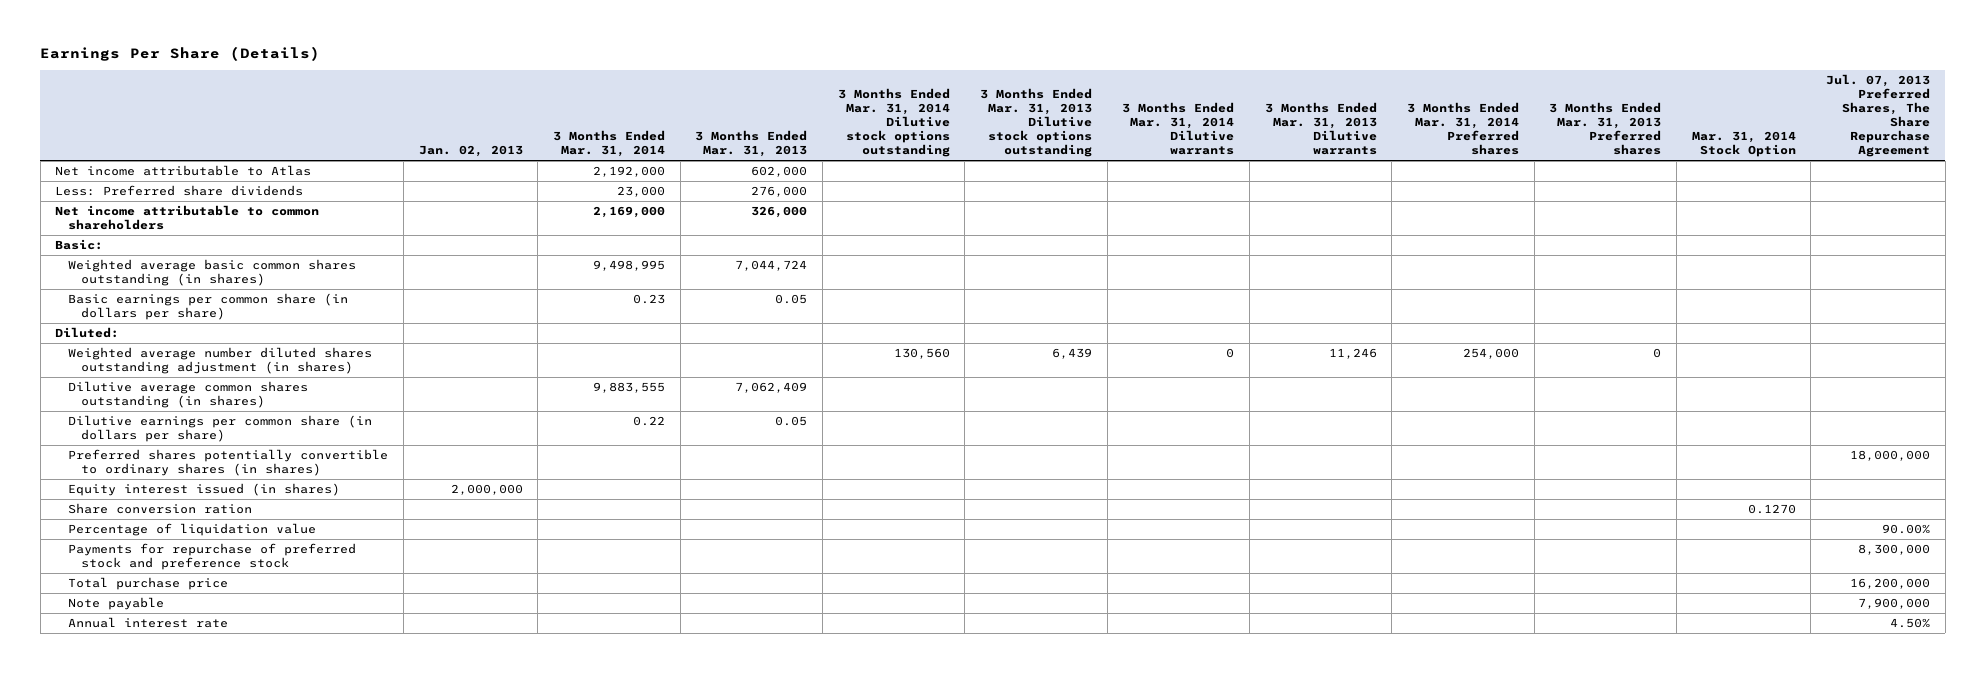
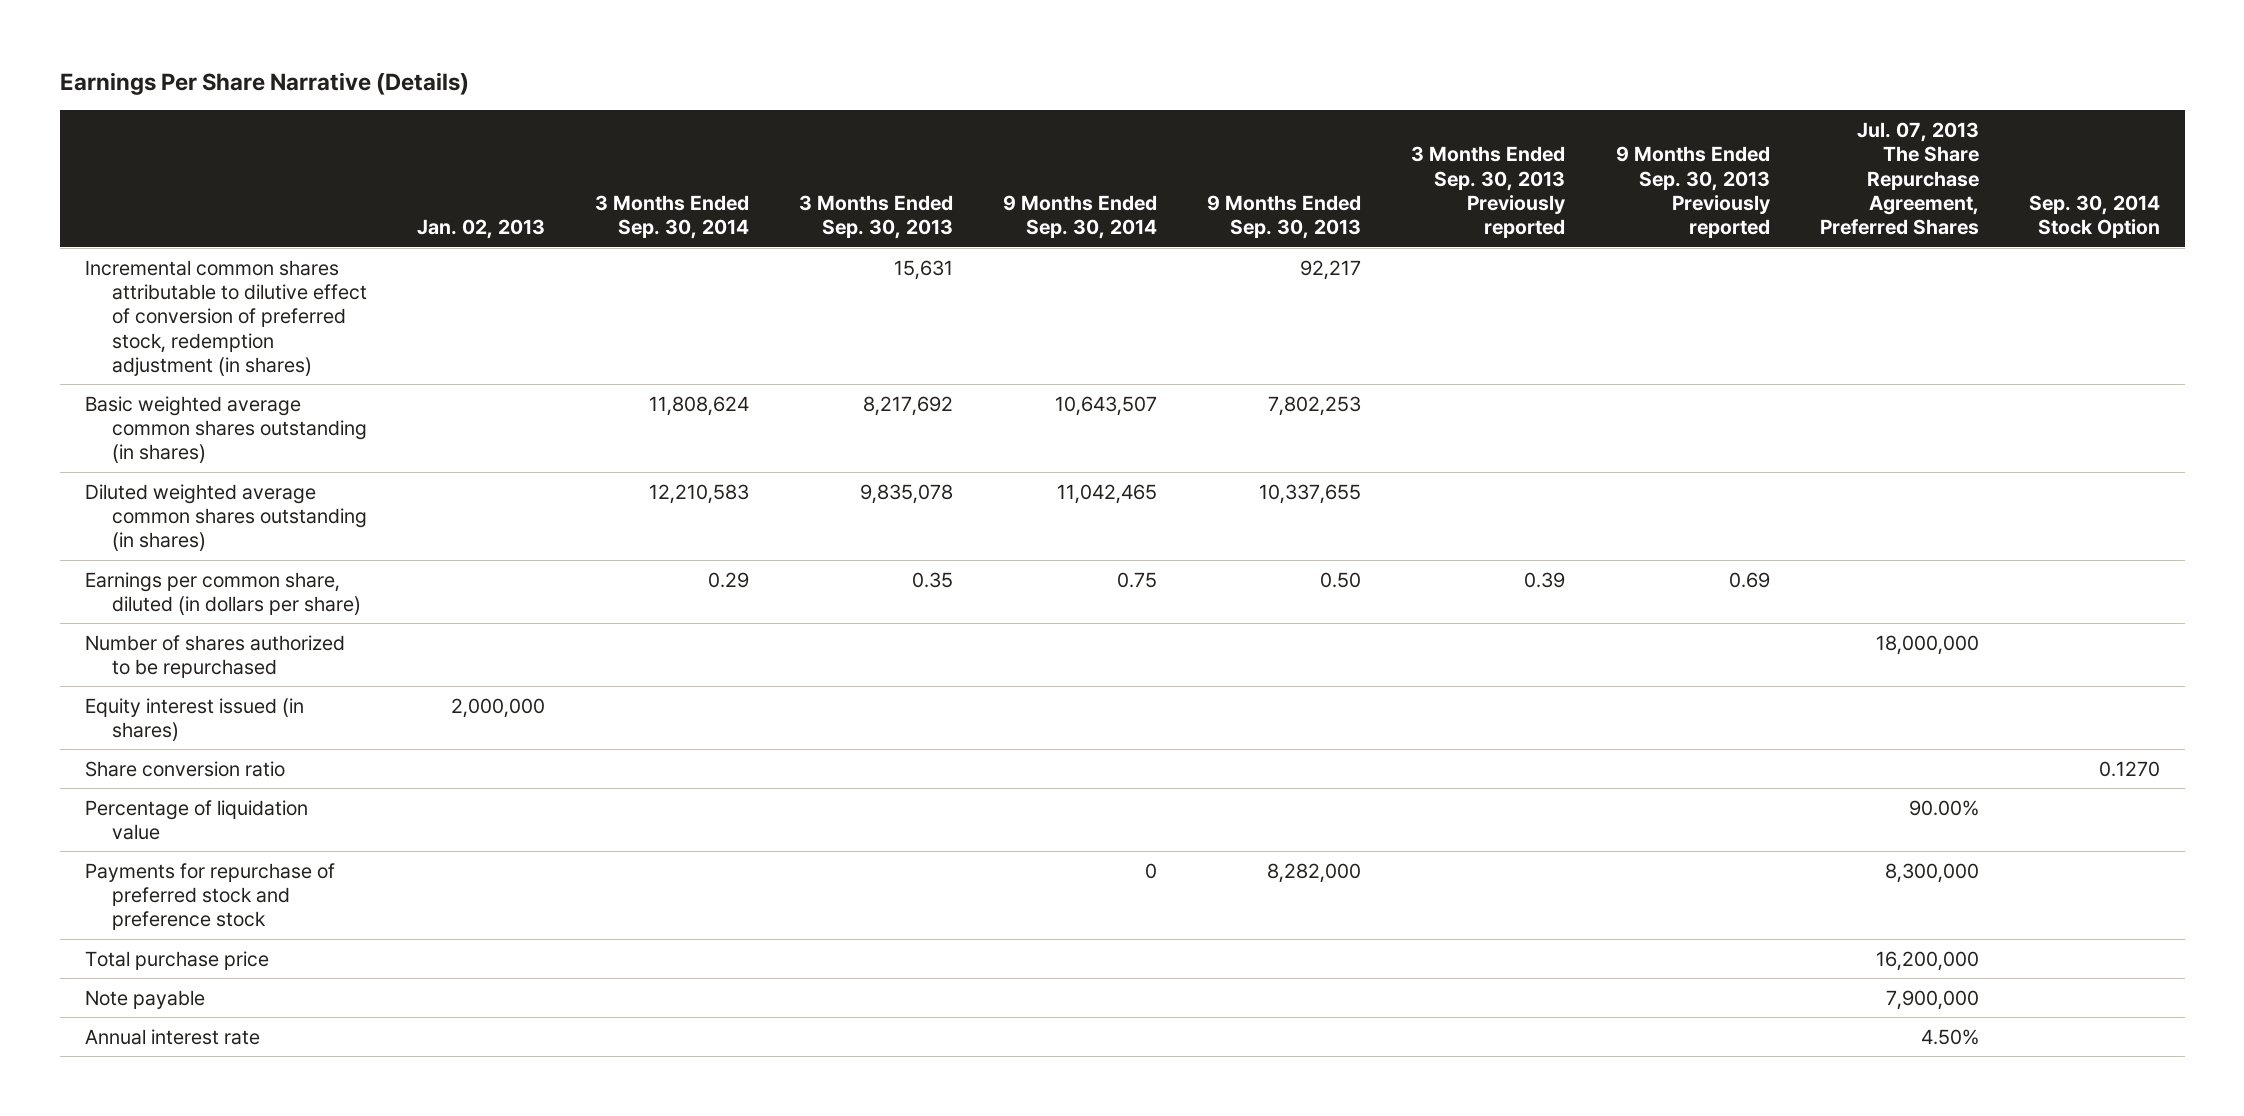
- Earnings Per Share (Details)
+ Earnings Per Share Narrative (Details)
- | Jan. 02, 2013 | 3 Months Ended Mar. 31, 2014 | 3 Months Ended Mar. 31, 2013 | 3 Months Ended Mar. 31, 2014 Dilutive stock options outstanding | 3 Months Ended Mar. 31, 2013 Dilutive stock options outstanding | 3 Months Ended Mar. 31, 2014 Dilutive warrants | 3 Months Ended Mar. 31, 2013 Dilutive warrants | 3 Months Ended Mar. 31, 2014 Preferred shares | 3 Months Ended Mar. 31, 2013 Preferred shares | Mar. 31, 2014 Stock Option | Jul. 07, 2013 Preferred Shares, The Share Repurchase Agreement
+ | Jan. 02, 2013 | 3 Months Ended Sep. 30, 2014 | 3 Months Ended Sep. 30, 2013 | 9 Months Ended Sep. 30, 2014 | 9 Months Ended Sep. 30, 2013 | 3 Months Ended Sep. 30, 2013 Previously reported | 9 Months Ended Sep. 30, 2013 Previously reported | Jul. 07, 2013 The Share Repurchase Agreement, Preferred Shares | Sep. 30, 2014 Stock Option
- Net income attributable to Atlas | | 2,192,000 | 602,000 | | | | | | | |
- Less: Preferred share dividends | | 23,000 | 276,000 | | | | | | | |
- Net income attributable to common shareholders | | 2,169,000 | 326,000 | | | | | | | |
- Basic:
- Weighted average basic common shares outstanding (in shares) | | 9,498,995 | 7,044,724 | | | | | | | |
- Basic earnings per common share (in dollars per share) | | 0.23 | 0.05 | | | | | | | |
- Diluted:
- Weighted average number diluted shares outstanding adjustment (in shares) | | | | 130,560 | 6,439 | 0 | 11,246 | 254,000 | 0 | |
- Dilutive average common shares outstanding (in shares) | | 9,883,555 | 7,062,409 | | | | | | | |
- Dilutive earnings per common share (in dollars per share) | | 0.22 | 0.05 | | | | | | | |
- Preferred shares potentially convertible to ordinary shares (in shares) | | | | | | | | | | | 18,000,000
+ Incremental common shares attributable to dilutive effect of conversion of preferred stock, redemption adjustment (in shares) | | | 15,631 | | 92,217 | | | |
+ Basic weighted average common shares outstanding (in shares) | | 11,808,624 | 8,217,692 | 10,643,507 | 7,802,253 | | | |
+ Diluted weighted average common shares outstanding (in shares) | | 12,210,583 | 9,835,078 | 11,042,465 | 10,337,655 | | | |
+ Earnings per common share, diluted (in dollars per share) | | 0.29 | 0.35 | 0.75 | 0.50 | 0.39 | 0.69 | |
+ Number of shares authorized to be repurchased | | | | | | | | 18,000,000 |
- Share conversion ration | | | | | | | | | | 0.1270 |
+ Share conversion ratio | | | | | | | | | 0.1270

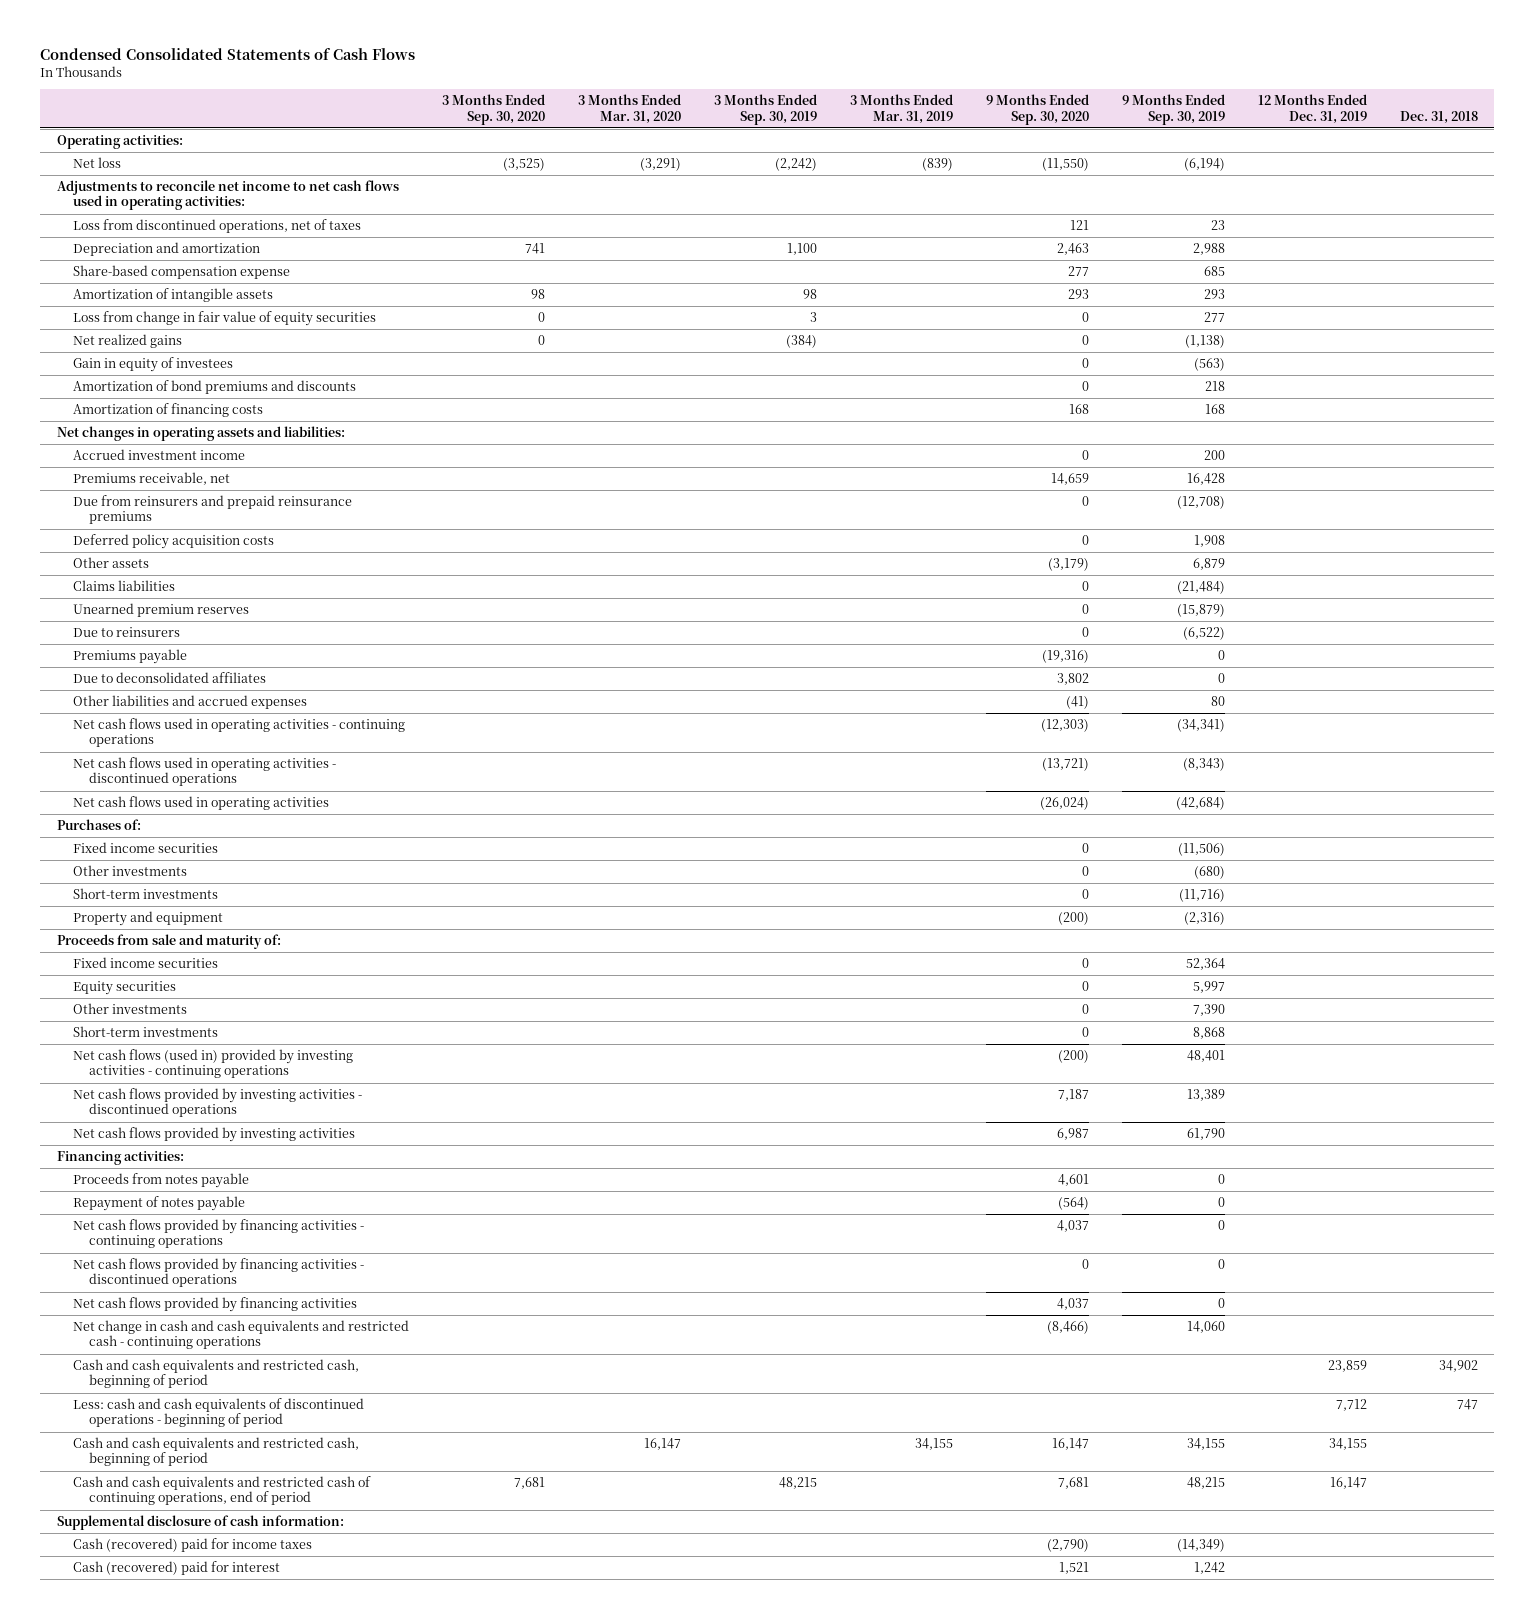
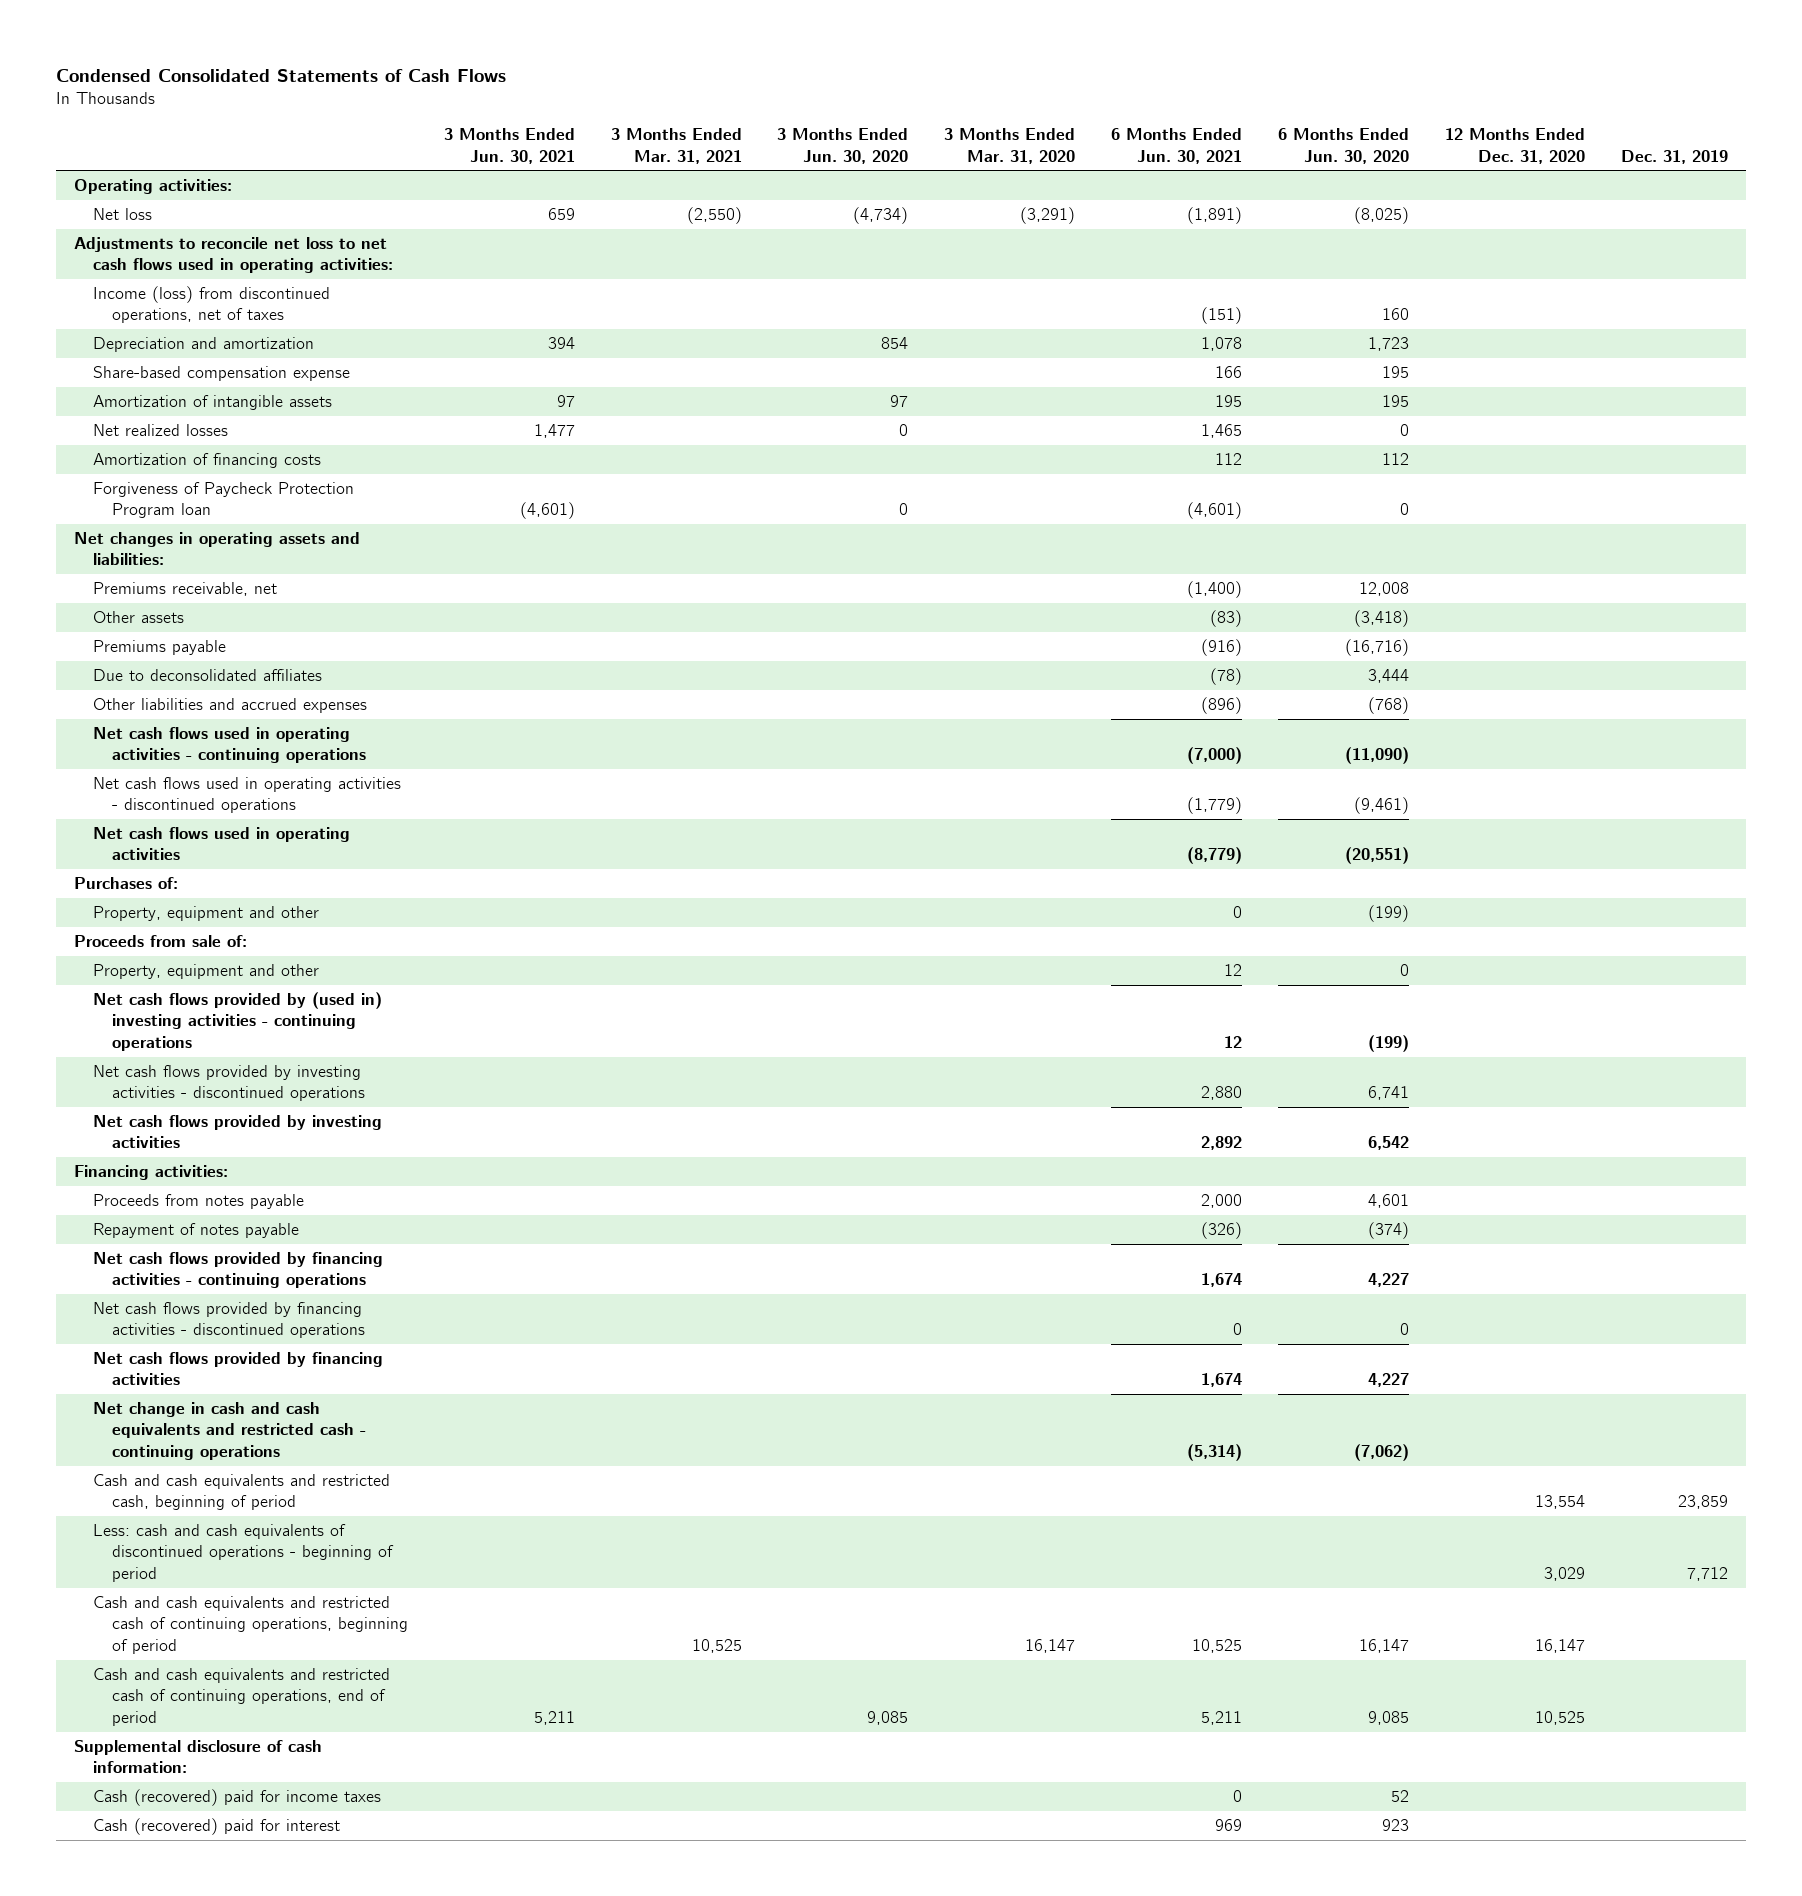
- | 3 Months Ended Sep. 30, 2020 | 3 Months Ended Mar. 31, 2020 | 3 Months Ended Sep. 30, 2019 | 3 Months Ended Mar. 31, 2019 | 9 Months Ended Sep. 30, 2020 | 9 Months Ended Sep. 30, 2019 | 12 Months Ended Dec. 31, 2019 | Dec. 31, 2018
+ | 3 Months Ended Jun. 30, 2021 | 3 Months Ended Mar. 31, 2021 | 3 Months Ended Jun. 30, 2020 | 3 Months Ended Mar. 31, 2020 | 6 Months Ended Jun. 30, 2021 | 6 Months Ended Jun. 30, 2020 | 12 Months Ended Dec. 31, 2020 | Dec. 31, 2019
- Adjustments to reconcile net income to net cash flows used in operating activities:
- Loss from discontinued operations, net of taxes | | | | | 121 | 23 | |
+ Adjustments to reconcile net loss to net cash flows used in operating activities:
+ Income (loss) from discontinued operations, net of taxes | | | | | (151) | 160 | |
- Loss from change in fair value of equity securities | 0 | | 3 | | 0 | 277 | |
- Net realized gains | 0 | | (384) | | 0 | (1,138) | |
- Gain in equity of investees | | | | | 0 | (563) | |
- Amortization of bond premiums and discounts | | | | | 0 | 218 | |
+ Net realized losses | 1,477 | | 0 | | 1,465 | 0 | |
+ Forgiveness of Paycheck Protection Program loan | (4,601) | | 0 | | (4,601) | 0 | |
- Accrued investment income | | | | | 0 | 200 | |
- Due from reinsurers and prepaid reinsurance premiums | | | | | 0 | (12,708) | |
- Deferred policy acquisition costs | | | | | 0 | 1,908 | |
- Claims liabilities | | | | | 0 | (21,484) | |
- Unearned premium reserves | | | | | 0 | (15,879) | |
- Due to reinsurers | | | | | 0 | (6,522) | |
- Fixed income securities | | | | | 0 | (11,506) | |
- Other investments | | | | | 0 | (680) | |
- Short-term investments | | | | | 0 | (11,716) | |
- Property and equipment | | | | | (200) | (2,316) | |
- Proceeds from sale and maturity of:
- Fixed income securities | | | | | 0 | 52,364 | |
- Equity securities | | | | | 0 | 5,997 | |
- Other investments | | | | | 0 | 7,390 | |
- Short-term investments | | | | | 0 | 8,868 | |
- Net cash flows (used in) provided by investing activities - continuing operations | | | | | (200) | 48,401 | |
+ Property, equipment and other | | | | | 0 | (199) | |
+ Proceeds from sale of:
+ Property, equipment and other | | | | | 12 | 0 | |
+ Net cash flows provided by (used in) investing activities - continuing operations | | | | | 12 | (199) | |
- Cash and cash equivalents and restricted cash, beginning of period | | 16,147 | | 34,155 | 16,147 | 34,155 | 34,155 |
+ Cash and cash equivalents and restricted cash of continuing operations, beginning of period | | 10,525 | | 16,147 | 10,525 | 16,147 | 16,147 |

